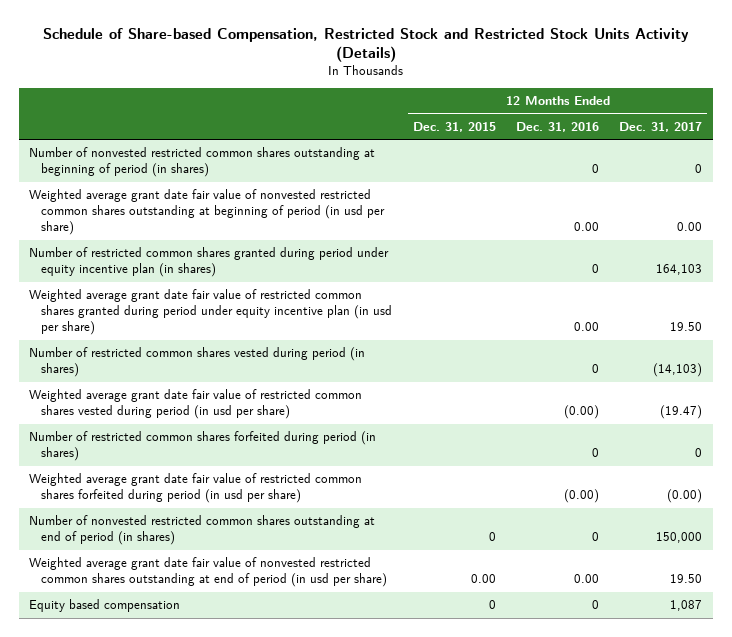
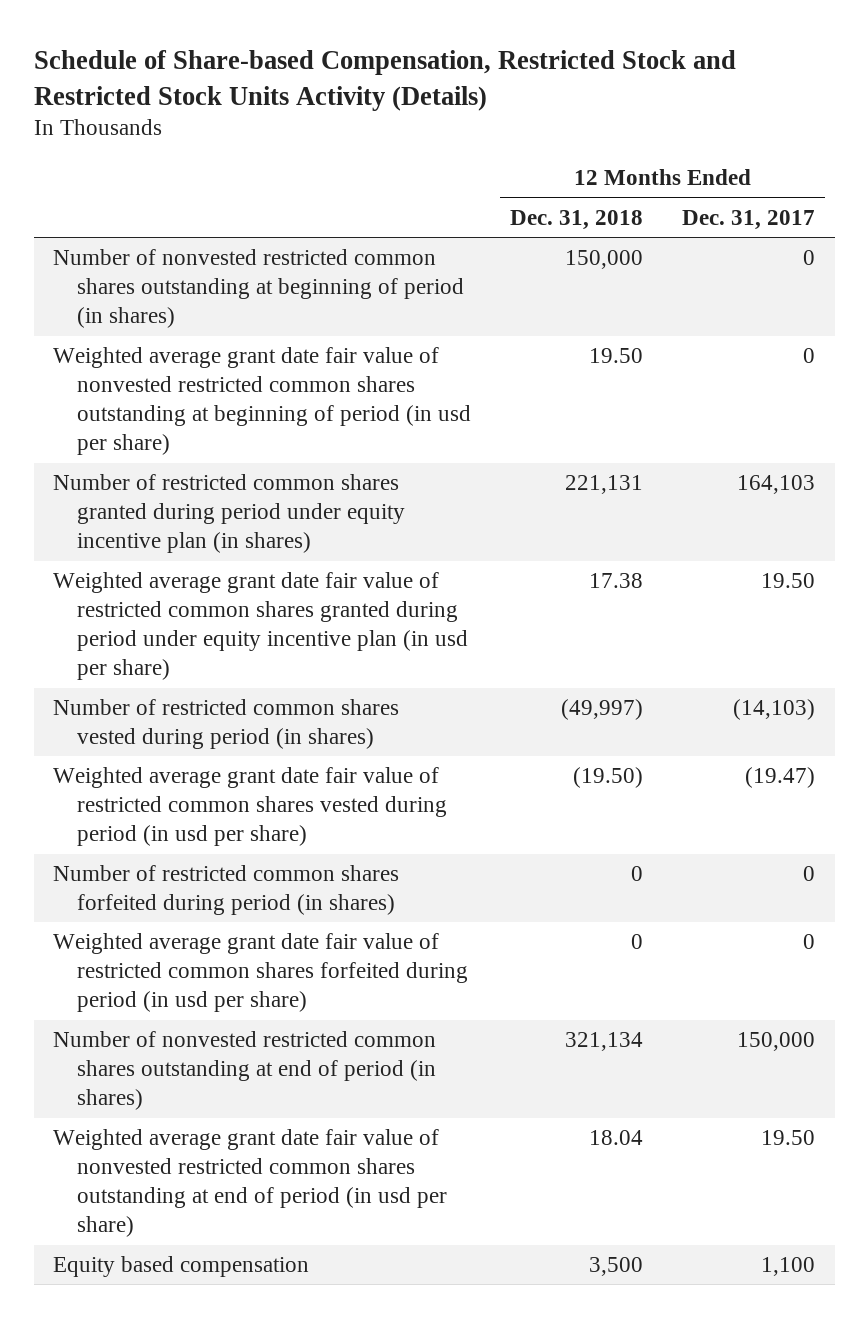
- | 12 Months Ended Dec. 31, 2015 | 12 Months Ended Dec. 31, 2016 | 12 Months Ended Dec. 31, 2017
+ | 12 Months Ended Dec. 31, 2018 | 12 Months Ended Dec. 31, 2017
- Weighted average grant date fair value of nonvested restricted common shares outstanding at beginning of period (in usd per share) | | 0.00 | 0.00
+ Weighted average grant date fair value of nonvested restricted common shares outstanding at beginning of period (in usd per share) | 19.50 | 0
- Weighted average grant date fair value of restricted common shares forfeited during period (in usd per share) | | (0.00) | (0.00)
+ Weighted average grant date fair value of restricted common shares forfeited during period (in usd per share) | 0 | 0
- Equity based compensation | 0 | 0 | 1,087
+ Equity based compensation | 3,500 | 1,100

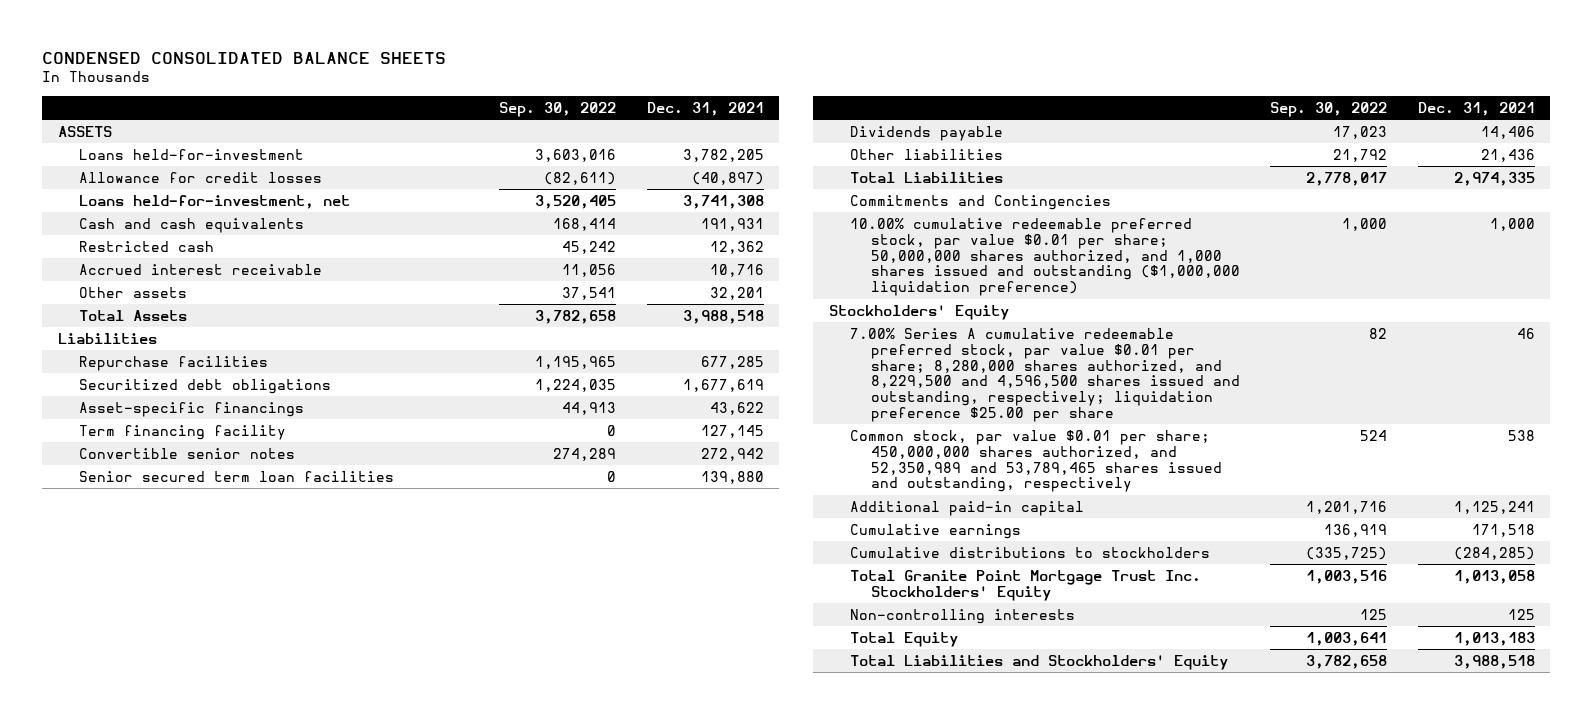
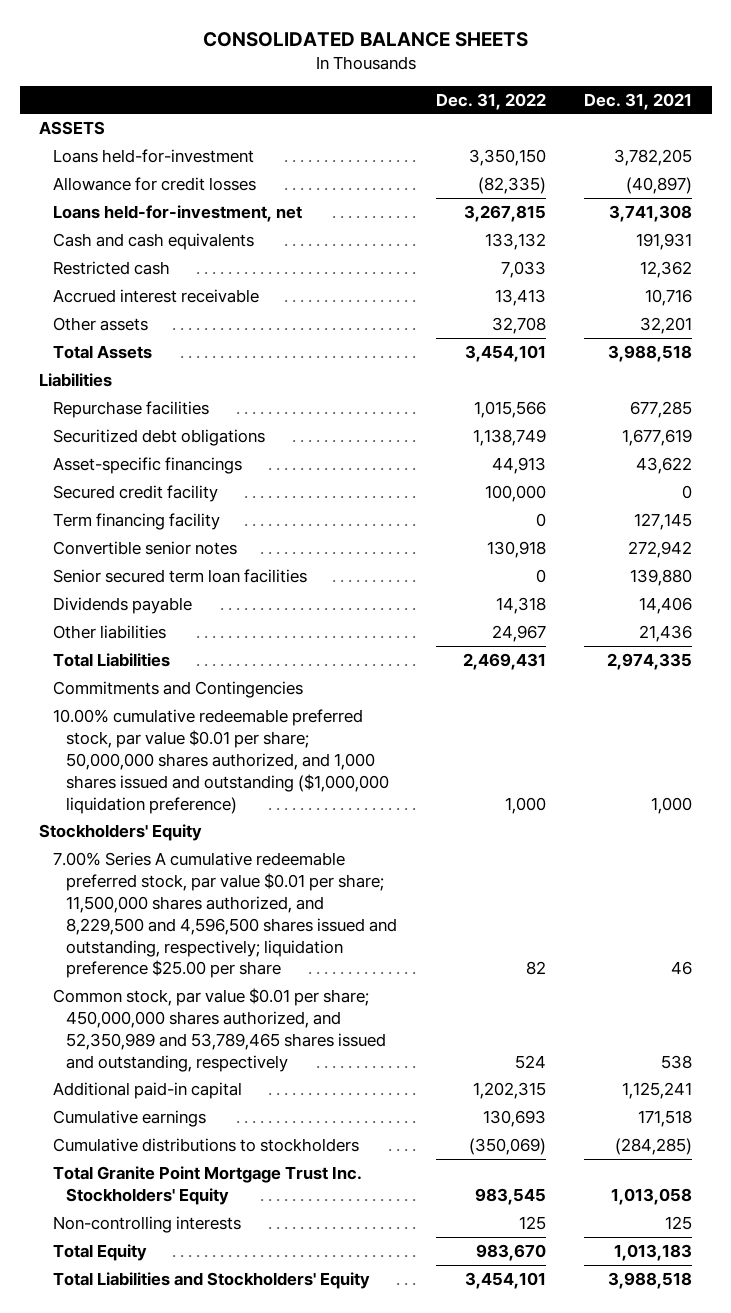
- CONDENSED CONSOLIDATED BALANCE SHEETS
+ CONSOLIDATED BALANCE SHEETS
- | Sep. 30, 2022 | Dec. 31, 2021
+ | Dec. 31, 2022 | Dec. 31, 2021
+ Secured credit facility | 100,000 | 0
- 7.00% Series A cumulative redeemable preferred stock, par value $0.01 per share; 8,280,000 shares authorized, and 8,229,500 and 4,596,500 shares issued and outstanding, respectively; liquidation preference $25.00 per share | 82 | 46
+ 7.00% Series A cumulative redeemable preferred stock, par value $0.01 per share; 11,500,000 shares authorized, and 8,229,500 and 4,596,500 shares issued and outstanding, respectively; liquidation preference $25.00 per share | 82 | 46

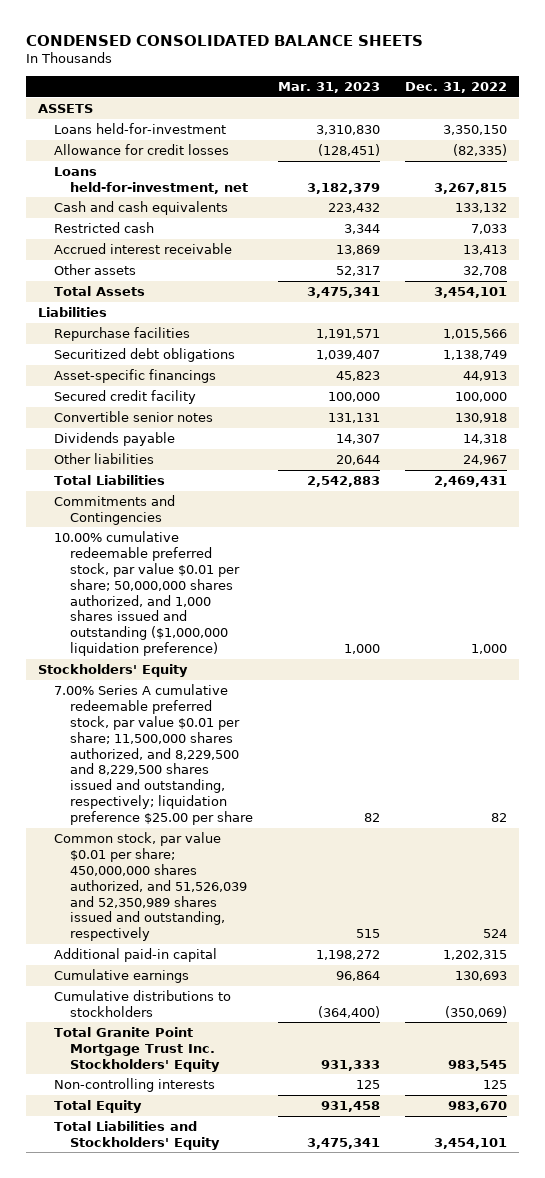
- CONSOLIDATED BALANCE SHEETS
+ CONDENSED CONSOLIDATED BALANCE SHEETS
- | Dec. 31, 2022 | Dec. 31, 2021
+ | Mar. 31, 2023 | Dec. 31, 2022
- Term financing facility | 0 | 127,145
- Senior secured term loan facilities | 0 | 139,880
- 7.00% Series A cumulative redeemable preferred stock, par value $0.01 per share; 11,500,000 shares authorized, and 8,229,500 and 4,596,500 shares issued and outstanding, respectively; liquidation preference $25.00 per share | 82 | 46
- Common stock, par value $0.01 per share; 450,000,000 shares authorized, and 52,350,989 and 53,789,465 shares issued and outstanding, respectively | 524 | 538
+ 7.00% Series A cumulative redeemable preferred stock, par value $0.01 per share; 11,500,000 shares authorized, and 8,229,500 and 8,229,500 shares issued and outstanding, respectively; liquidation preference $25.00 per share | 82 | 82
+ Common stock, par value $0.01 per share; 450,000,000 shares authorized, and 51,526,039 and 52,350,989 shares issued and outstanding, respectively | 515 | 524

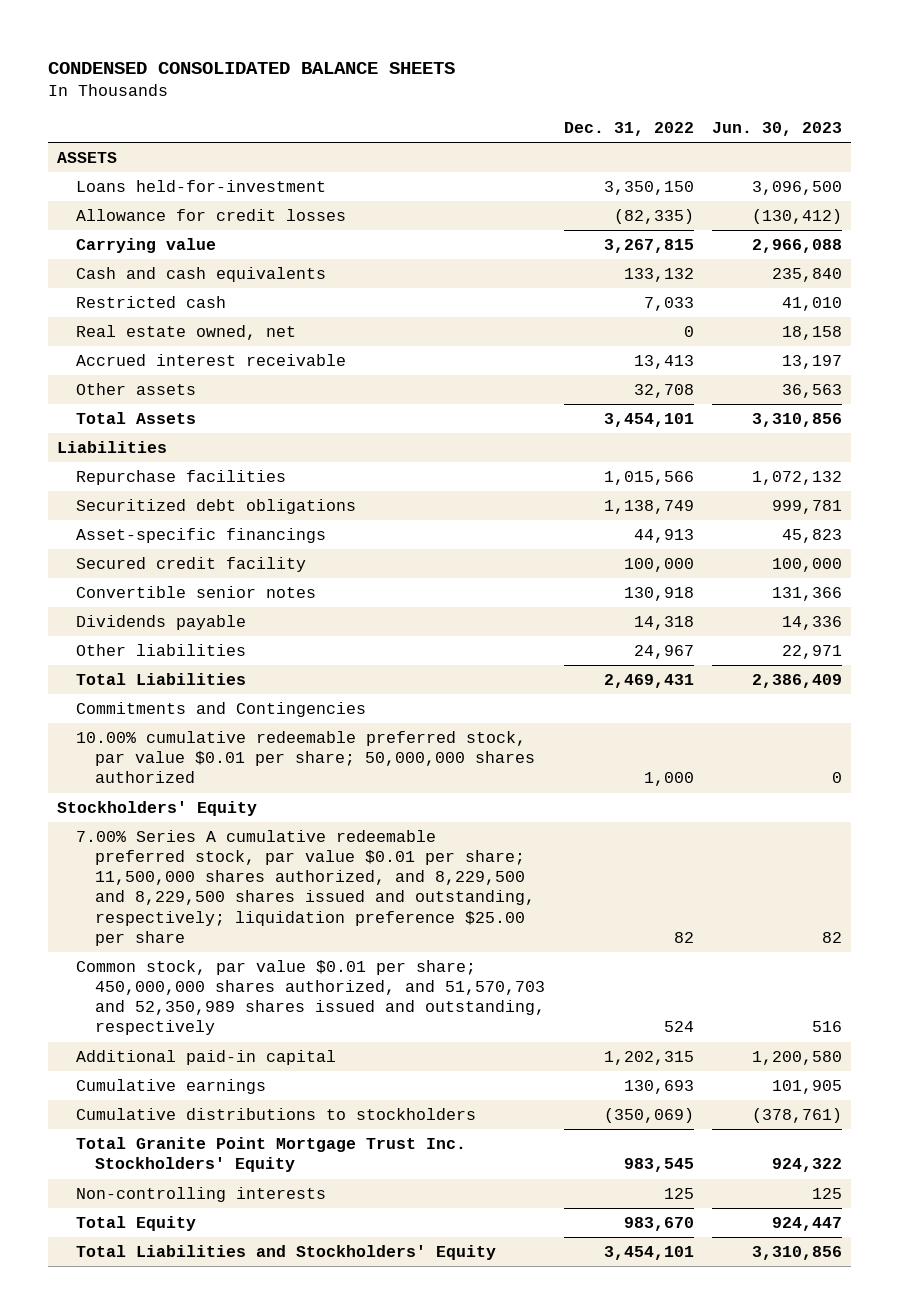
- | Mar. 31, 2023 | Dec. 31, 2022
+ | Dec. 31, 2022 | Jun. 30, 2023
- Loans held-for-investment, net | 3,182,379 | 3,267,815
+ Carrying value | 3,267,815 | 2,966,088
+ Real estate owned, net | 0 | 18,158
- 10.00% cumulative redeemable preferred stock, par value $0.01 per share; 50,000,000 shares authorized, and 1,000 shares issued and outstanding ($1,000,000 liquidation preference) | 1,000 | 1,000
+ 10.00% cumulative redeemable preferred stock, par value $0.01 per share; 50,000,000 shares authorized | 1,000 | 0
- Common stock, par value $0.01 per share; 450,000,000 shares authorized, and 51,526,039 and 52,350,989 shares issued and outstanding, respectively | 515 | 524
+ Common stock, par value $0.01 per share; 450,000,000 shares authorized, and 51,570,703 and 52,350,989 shares issued and outstanding, respectively | 524 | 516

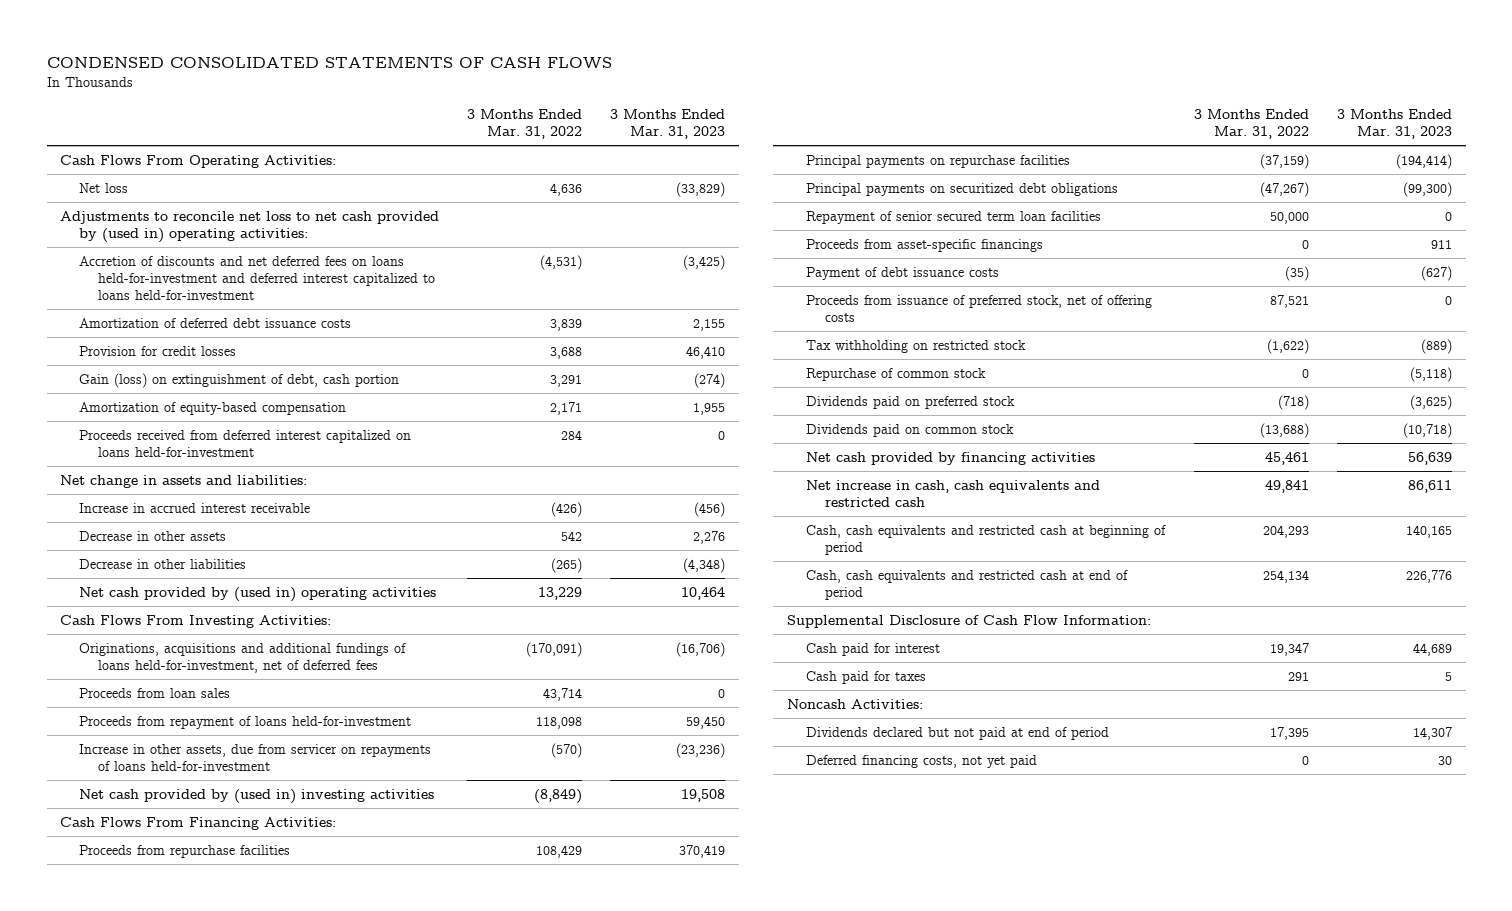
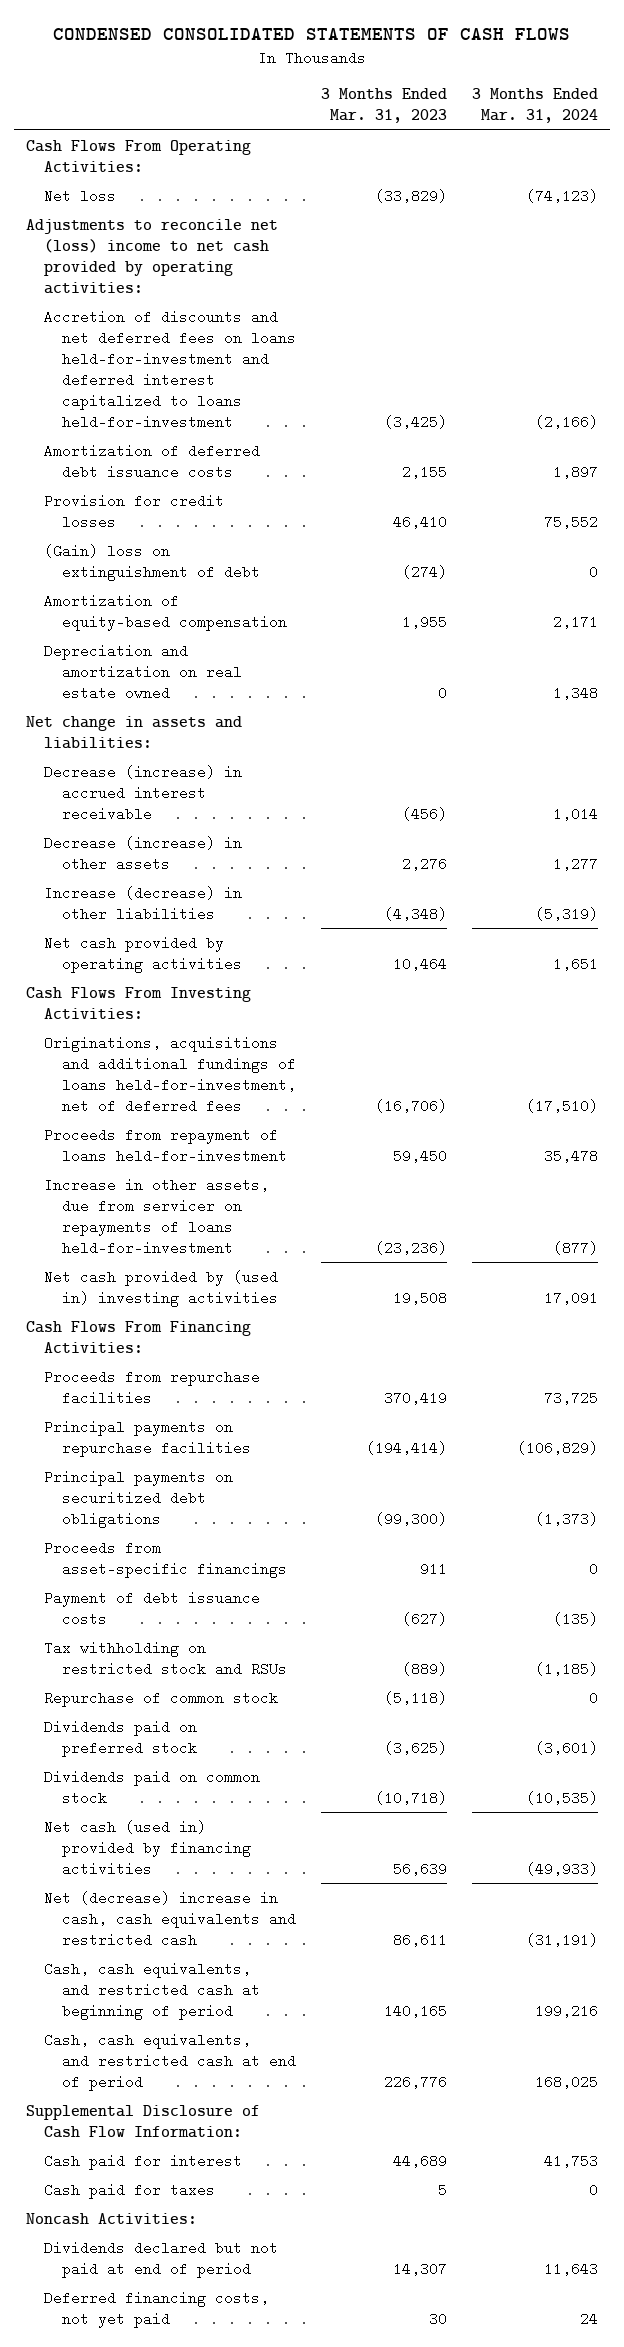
- | 3 Months Ended Mar. 31, 2022 | 3 Months Ended Mar. 31, 2023
+ | 3 Months Ended Mar. 31, 2023 | 3 Months Ended Mar. 31, 2024
- Adjustments to reconcile net loss to net cash provided by (used in) operating activities:
+ Adjustments to reconcile net (loss) income to net cash provided by operating activities:
- Gain (loss) on extinguishment of debt, cash portion | 3,291 | (274)
+ (Gain) loss on extinguishment of debt | (274) | 0
- Proceeds received from deferred interest capitalized on loans held-for-investment | 284 | 0
+ Depreciation and amortization on real estate owned | 0 | 1,348
- Increase in accrued interest receivable | (426) | (456)
- Decrease in other assets | 542 | 2,276
- Decrease in other liabilities | (265) | (4,348)
- Net cash provided by (used in) operating activities | 13,229 | 10,464
+ Decrease (increase) in accrued interest receivable | (456) | 1,014
+ Decrease (increase) in other assets | 2,276 | 1,277
+ Increase (decrease) in other liabilities | (4,348) | (5,319)
+ Net cash provided by operating activities | 10,464 | 1,651
- Proceeds from loan sales | 43,714 | 0
- Repayment of senior secured term loan facilities | 50,000 | 0
- Proceeds from issuance of preferred stock, net of offering costs | 87,521 | 0
- Tax withholding on restricted stock | (1,622) | (889)
+ Tax withholding on restricted stock and RSUs | (889) | (1,185)
- Net cash provided by financing activities | 45,461 | 56,639
- Net increase in cash, cash equivalents and restricted cash | 49,841 | 86,611
- Cash, cash equivalents and restricted cash at beginning of period | 204,293 | 140,165
- Cash, cash equivalents and restricted cash at end of period | 254,134 | 226,776
+ Net cash (used in) provided by financing activities | 56,639 | (49,933)
+ Net (decrease) increase in cash, cash equivalents and restricted cash | 86,611 | (31,191)
+ Cash, cash equivalents, and restricted cash at beginning of period | 140,165 | 199,216
+ Cash, cash equivalents, and restricted cash at end of period | 226,776 | 168,025

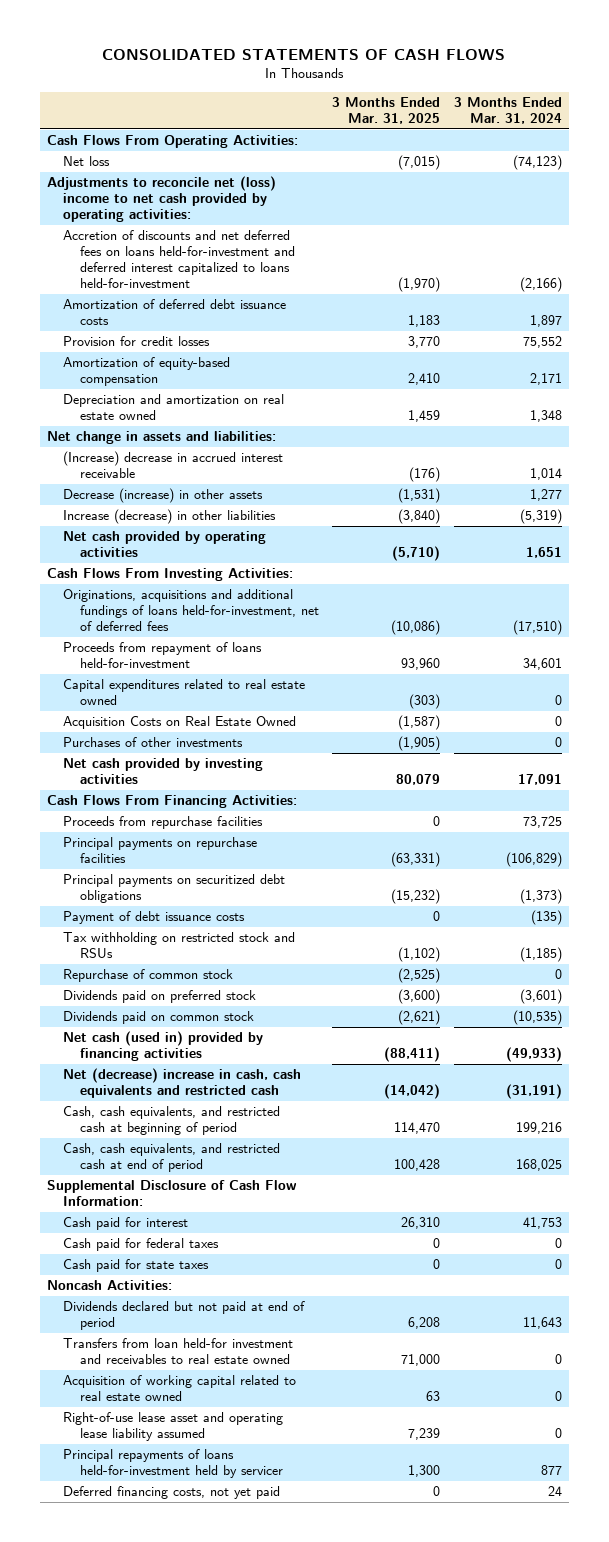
- CONDENSED CONSOLIDATED STATEMENTS OF CASH FLOWS
+ CONSOLIDATED STATEMENTS OF CASH FLOWS
- | 3 Months Ended Mar. 31, 2023 | 3 Months Ended Mar. 31, 2024
+ | 3 Months Ended Mar. 31, 2025 | 3 Months Ended Mar. 31, 2024
- (Gain) loss on extinguishment of debt | (274) | 0
- Decrease (increase) in accrued interest receivable | (456) | 1,014
+ (Increase) decrease in accrued interest receivable | (176) | 1,014
- Proceeds from repayment of loans held-for-investment | 59,450 | 35,478
- Increase in other assets, due from servicer on repayments of loans held-for-investment | (23,236) | (877)
- Net cash provided by (used in) investing activities | 19,508 | 17,091
+ Proceeds from repayment of loans held-for-investment | 93,960 | 34,601
+ Capital expenditures related to real estate owned | (303) | 0
+ Acquisition Costs on Real Estate Owned | (1,587) | 0
+ Purchases of other investments | (1,905) | 0
+ Net cash provided by investing activities | 80,079 | 17,091
- Proceeds from asset-specific financings | 911 | 0
- Cash paid for taxes | 5 | 0
+ Cash paid for federal taxes | 0 | 0
+ Cash paid for state taxes | 0 | 0
+ Transfers from loan held-for investment and receivables to real estate owned | 71,000 | 0
+ Acquisition of working capital related to real estate owned | 63 | 0
+ Right-of-use lease asset and operating lease liability assumed | 7,239 | 0
+ Principal repayments of loans held-for-investment held by servicer | 1,300 | 877

